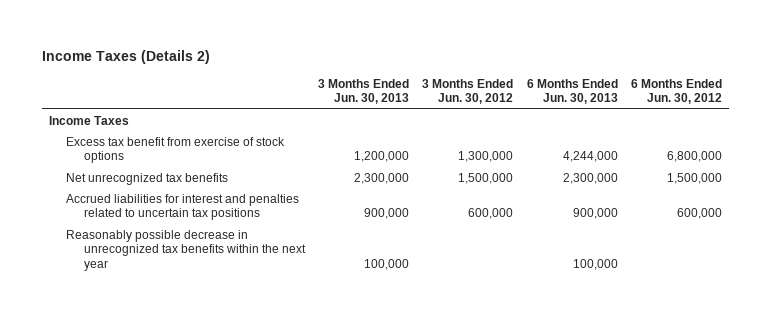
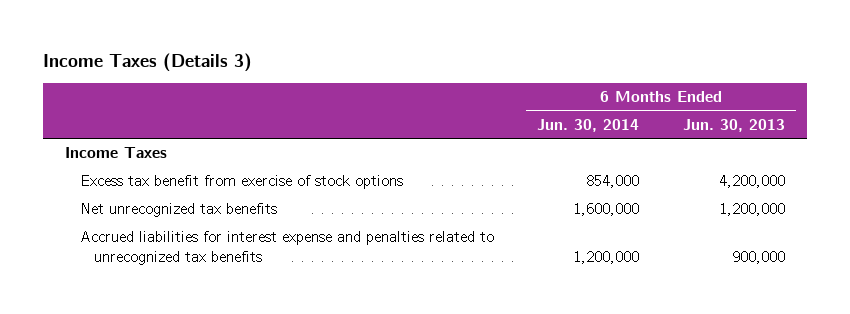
- Income Taxes (Details 2)
+ Income Taxes (Details 3)
- | 3 Months Ended Jun. 30, 2013 | 3 Months Ended Jun. 30, 2012 | 6 Months Ended Jun. 30, 2013 | 6 Months Ended Jun. 30, 2012
+ | 6 Months Ended Jun. 30, 2014 | 6 Months Ended Jun. 30, 2013
- Excess tax benefit from exercise of stock options | 1,200,000 | 1,300,000 | 4,244,000 | 6,800,000
- Net unrecognized tax benefits | 2,300,000 | 1,500,000 | 2,300,000 | 1,500,000
- Accrued liabilities for interest and penalties related to uncertain tax positions | 900,000 | 600,000 | 900,000 | 600,000
- Reasonably possible decrease in unrecognized tax benefits within the next year | 100,000 | | 100,000 |
+ Excess tax benefit from exercise of stock options | 854,000 | 4,200,000
+ Net unrecognized tax benefits | 1,600,000 | 1,200,000
+ Accrued liabilities for interest expense and penalties related to unrecognized tax benefits | 1,200,000 | 900,000

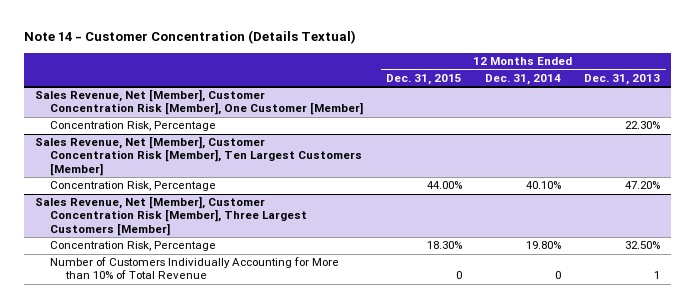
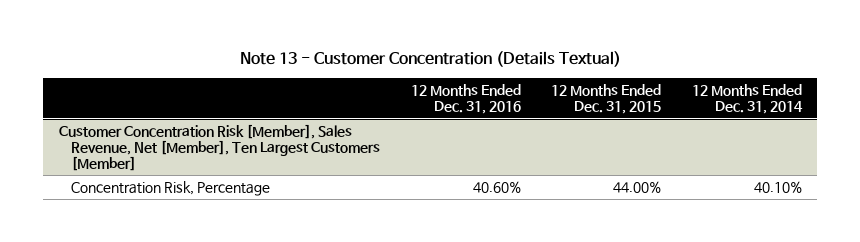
- Note 14 - Customer Concentration (Details Textual)
+ Note 13 - Customer Concentration (Details Textual)
- | 12 Months Ended Dec. 31, 2015 | 12 Months Ended Dec. 31, 2014 | 12 Months Ended Dec. 31, 2013
+ | 12 Months Ended Dec. 31, 2016 | 12 Months Ended Dec. 31, 2015 | 12 Months Ended Dec. 31, 2014
- Sales Revenue, Net [Member], Customer Concentration Risk [Member], One Customer [Member]
- Concentration Risk, Percentage | | | 22.30%
- Sales Revenue, Net [Member], Customer Concentration Risk [Member], Ten Largest Customers [Member]
+ Customer Concentration Risk [Member], Sales Revenue, Net [Member], Ten Largest Customers [Member]
- Sales Revenue, Net [Member], Customer Concentration Risk [Member], Three Largest Customers [Member]
- Concentration Risk, Percentage | 18.30% | 19.80% | 32.50%
- Number of Customers Individually Accounting for More than 10% of Total Revenue | 0 | 0 | 1

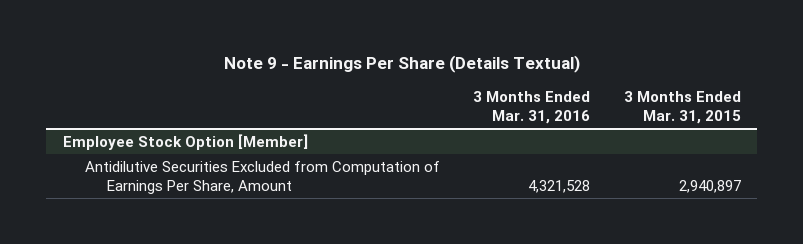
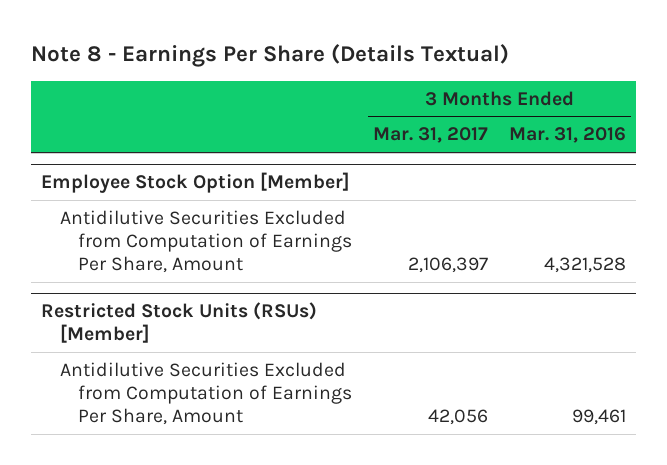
- Note 9 - Earnings Per Share (Details Textual)
+ Note 8 - Earnings Per Share (Details Textual)
- | 3 Months Ended Mar. 31, 2016 | 3 Months Ended Mar. 31, 2015
+ | 3 Months Ended Mar. 31, 2017 | 3 Months Ended Mar. 31, 2016
+ Restricted Stock Units (RSUs) [Member]
+ Antidilutive Securities Excluded from Computation of Earnings Per Share, Amount | 42,056 | 99,461

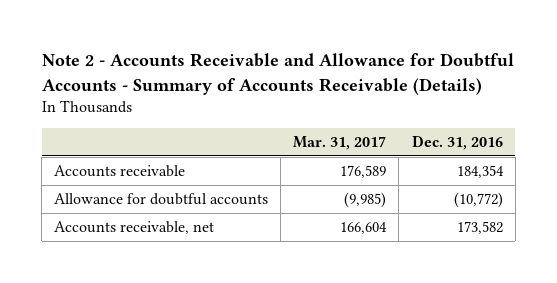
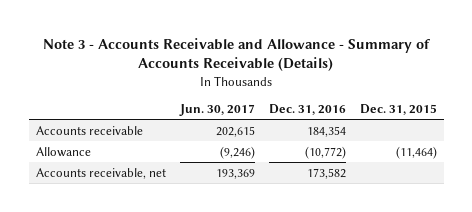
- Note 2 - Accounts Receivable and Allowance for Doubtful Accounts - Summary of Accounts Receivable (Details)
+ Note 3 - Accounts Receivable and Allowance - Summary of Accounts Receivable (Details)
- | Mar. 31, 2017 | Dec. 31, 2016
+ | Jun. 30, 2017 | Dec. 31, 2016 | Dec. 31, 2015
- Allowance for doubtful accounts | (9,985) | (10,772)
+ Allowance | (9,246) | (10,772) | (11,464)

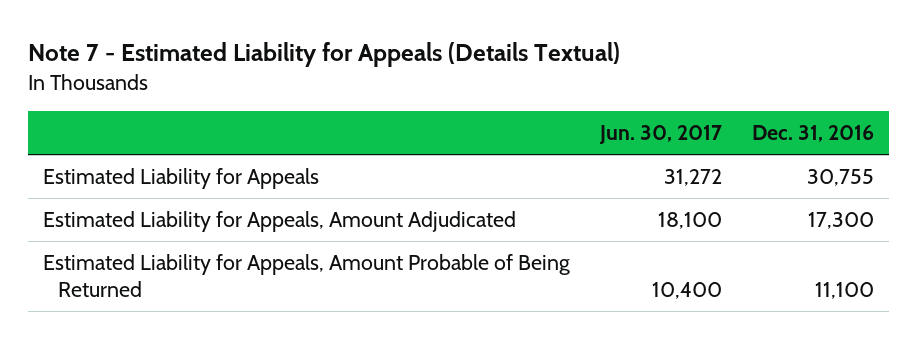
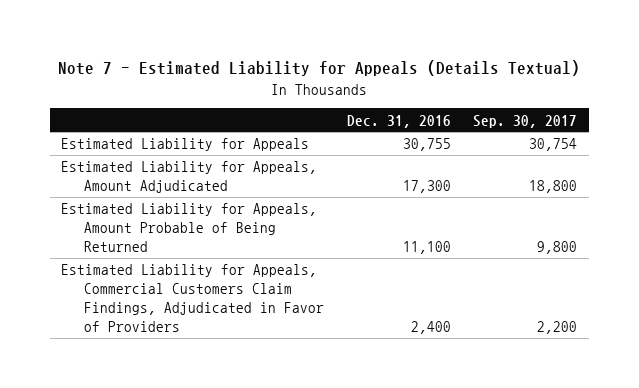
- | Jun. 30, 2017 | Dec. 31, 2016
+ | Dec. 31, 2016 | Sep. 30, 2017
+ Estimated Liability for Appeals, Commercial Customers Claim Findings, Adjudicated in Favor of Providers | 2,400 | 2,200

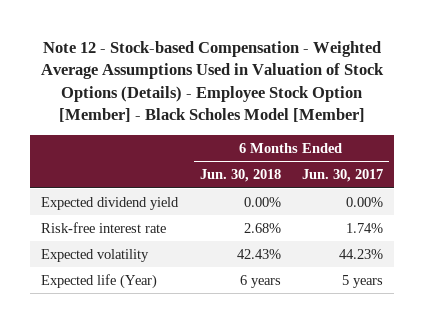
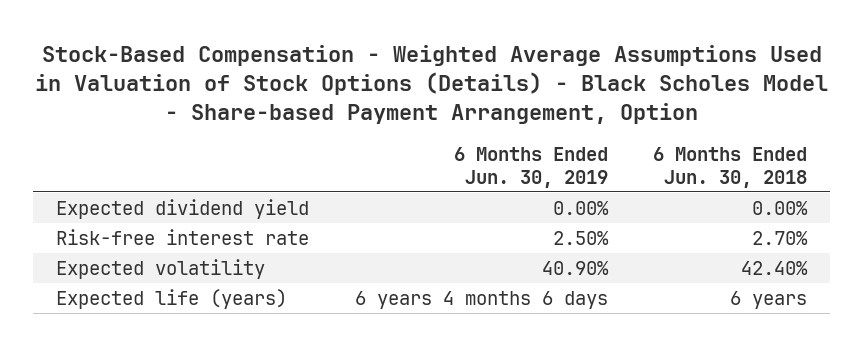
- Note 12 - Stock-based Compensation - Weighted Average Assumptions Used in Valuation of Stock Options (Details) - Employee Stock Option [Member] - Black Scholes Model [Member]
+ Stock-Based Compensation - Weighted Average Assumptions Used in Valuation of Stock Options (Details) - Black Scholes Model - Share-based Payment Arrangement, Option
- | 6 Months Ended Jun. 30, 2018 | 6 Months Ended Jun. 30, 2017
+ | 6 Months Ended Jun. 30, 2019 | 6 Months Ended Jun. 30, 2018
- Risk-free interest rate | 2.68% | 1.74%
- Expected volatility | 42.43% | 44.23%
- Expected life (Year) | 6 years | 5 years
+ Risk-free interest rate | 2.50% | 2.70%
+ Expected volatility | 40.90% | 42.40%
+ Expected life (years) | 6 years 4 months 6 days | 6 years

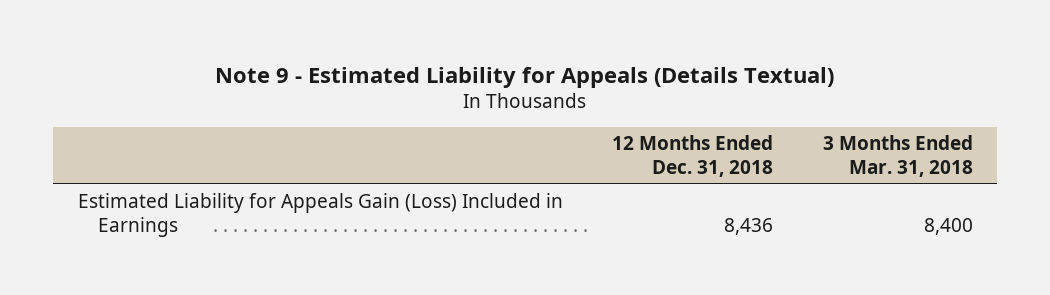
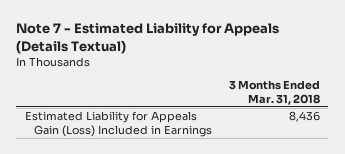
- Note 9 - Estimated Liability for Appeals (Details Textual)
+ Note 7 - Estimated Liability for Appeals (Details Textual)
- | 12 Months Ended Dec. 31, 2018 | 3 Months Ended Mar. 31, 2018
+ | 3 Months Ended Mar. 31, 2018
- Estimated Liability for Appeals Gain (Loss) Included in Earnings | 8,436 | 8,400
+ Estimated Liability for Appeals Gain (Loss) Included in Earnings | 8,436

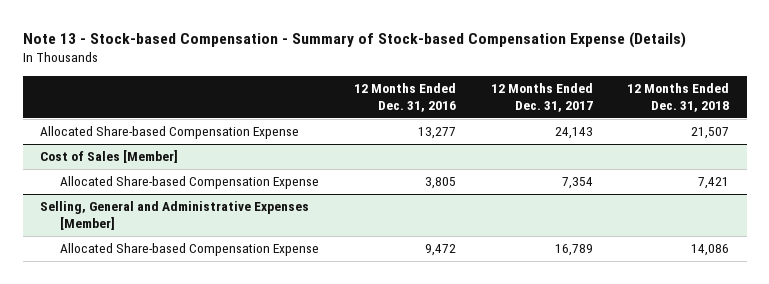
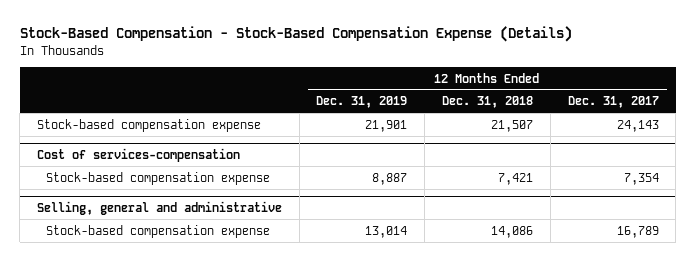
- Note 13 - Stock-based Compensation - Summary of Stock-based Compensation Expense (Details)
+ Stock-Based Compensation - Stock-Based Compensation Expense (Details)
- | 12 Months Ended Dec. 31, 2016 | 12 Months Ended Dec. 31, 2017 | 12 Months Ended Dec. 31, 2018
+ | 12 Months Ended Dec. 31, 2019 | 12 Months Ended Dec. 31, 2018 | 12 Months Ended Dec. 31, 2017
- Allocated Share-based Compensation Expense | 13,277 | 24,143 | 21,507
- Cost of Sales [Member]
- Allocated Share-based Compensation Expense | 3,805 | 7,354 | 7,421
- Selling, General and Administrative Expenses [Member]
- Allocated Share-based Compensation Expense | 9,472 | 16,789 | 14,086
+ Stock-based compensation expense | 21,901 | 21,507 | 24,143
+ Cost of services-compensation
+ Stock-based compensation expense | 8,887 | 7,421 | 7,354
+ Selling, general and administrative
+ Stock-based compensation expense | 13,014 | 14,086 | 16,789

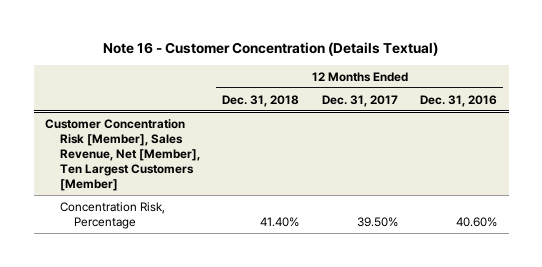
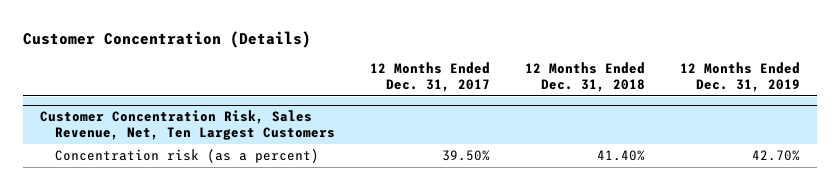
- Note 16 - Customer Concentration (Details Textual)
+ Customer Concentration (Details)
- | 12 Months Ended Dec. 31, 2018 | 12 Months Ended Dec. 31, 2017 | 12 Months Ended Dec. 31, 2016
+ | 12 Months Ended Dec. 31, 2017 | 12 Months Ended Dec. 31, 2018 | 12 Months Ended Dec. 31, 2019
- Customer Concentration Risk [Member], Sales Revenue, Net [Member], Ten Largest Customers [Member]
- Concentration Risk, Percentage | 41.40% | 39.50% | 40.60%
+ Customer Concentration Risk, Sales Revenue, Net, Ten Largest Customers
+ Concentration risk (as a percent) | 39.50% | 41.40% | 42.70%

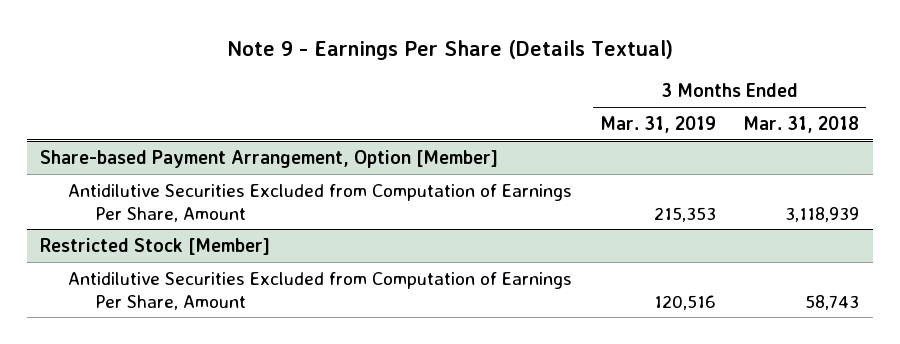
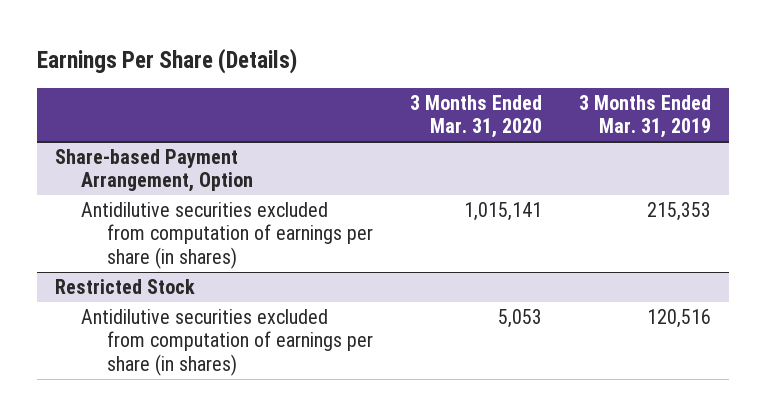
- Note 9 - Earnings Per Share (Details Textual)
+ Earnings Per Share (Details)
- | 3 Months Ended Mar. 31, 2019 | 3 Months Ended Mar. 31, 2018
+ | 3 Months Ended Mar. 31, 2020 | 3 Months Ended Mar. 31, 2019
- Share-based Payment Arrangement, Option [Member]
- Antidilutive Securities Excluded from Computation of Earnings Per Share, Amount | 215,353 | 3,118,939
- Restricted Stock [Member]
- Antidilutive Securities Excluded from Computation of Earnings Per Share, Amount | 120,516 | 58,743
+ Share-based Payment Arrangement, Option
+ Antidilutive securities excluded from computation of earnings per share (in shares) | 1,015,141 | 215,353
+ Restricted Stock
+ Antidilutive securities excluded from computation of earnings per share (in shares) | 5,053 | 120,516

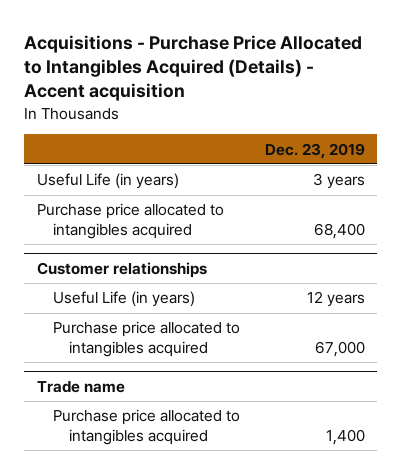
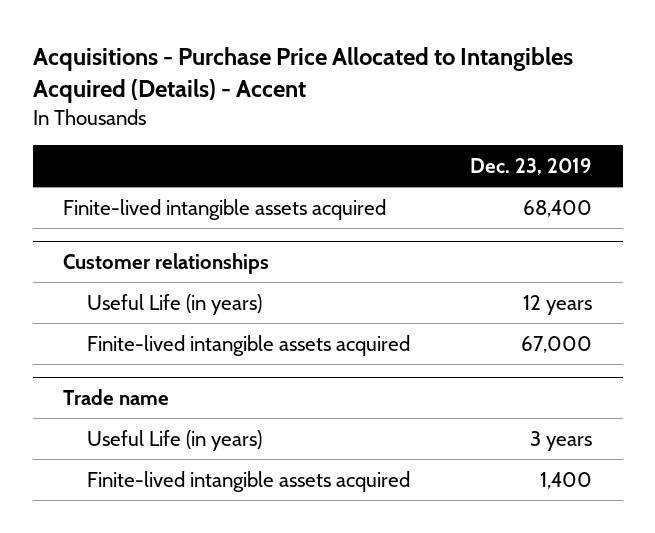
- Acquisitions - Purchase Price Allocated to Intangibles Acquired (Details) - Accent acquisition
+ Acquisitions - Purchase Price Allocated to Intangibles Acquired (Details) - Accent
- Useful Life (in years) | 3 years
- Purchase price allocated to intangibles acquired | 68,400
+ Finite-lived intangible assets acquired | 68,400
@ Customer relationships
- Purchase price allocated to intangibles acquired | 67,000
+ Finite-lived intangible assets acquired | 67,000
@ Trade name
- Purchase price allocated to intangibles acquired | 1,400
+ Useful Life (in years) | 3 years
+ Finite-lived intangible assets acquired | 1,400

